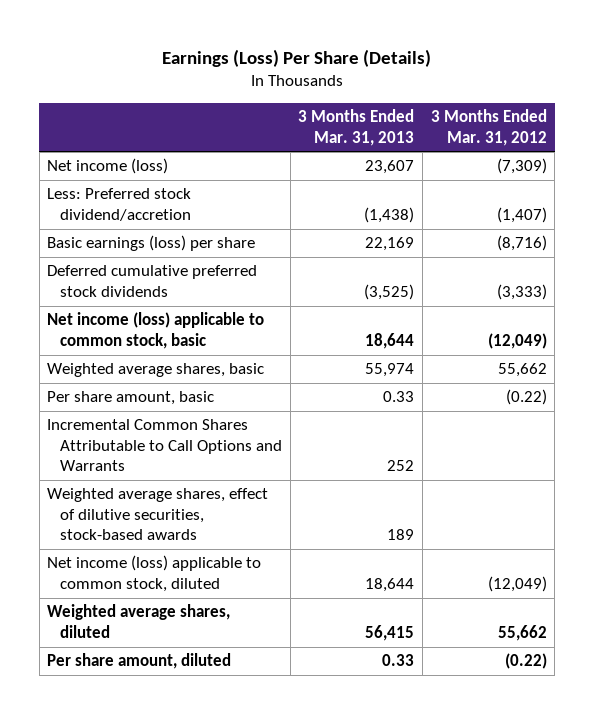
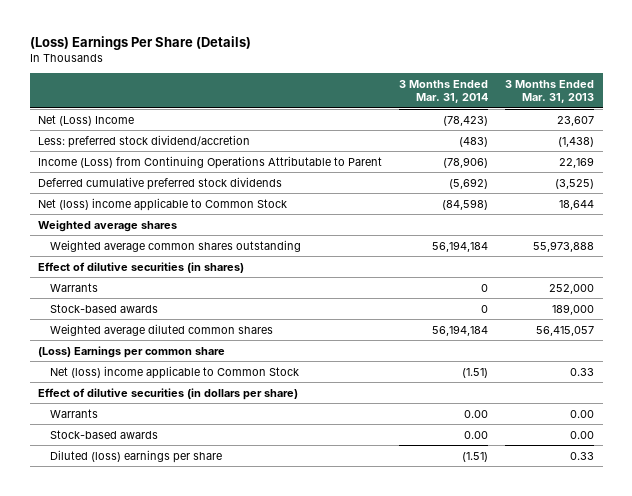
- Earnings (Loss) Per Share (Details)
+ (Loss) Earnings Per Share (Details)
- | 3 Months Ended Mar. 31, 2013 | 3 Months Ended Mar. 31, 2012
+ | 3 Months Ended Mar. 31, 2014 | 3 Months Ended Mar. 31, 2013
- Net income (loss) | 23,607 | (7,309)
- Less: Preferred stock dividend/accretion | (1,438) | (1,407)
- Basic earnings (loss) per share | 22,169 | (8,716)
+ Net (Loss) Income | (78,423) | 23,607
+ Less: preferred stock dividend/accretion | (483) | (1,438)
+ Income (Loss) from Continuing Operations Attributable to Parent | (78,906) | 22,169
- Net income (loss) applicable to common stock, basic | 18,644 | (12,049)
- Weighted average shares, basic | 55,974 | 55,662
- Per share amount, basic | 0.33 | (0.22)
- Incremental Common Shares Attributable to Call Options and Warrants | 252 |
- Weighted average shares, effect of dilutive securities, stock-based awards | 189 |
- Net income (loss) applicable to common stock, diluted | 18,644 | (12,049)
- Weighted average shares, diluted | 56,415 | 55,662
- Per share amount, diluted | 0.33 | (0.22)
+ Net (loss) income applicable to Common Stock | (84,598) | 18,644
+ Weighted average shares
+ Weighted average common shares outstanding | 56,194,184 | 55,973,888
+ Effect of dilutive securities (in shares)
+ Warrants | 0 | 252,000
+ Stock-based awards | 0 | 189,000
+ Weighted average diluted common shares | 56,194,184 | 56,415,057
+ (Loss) Earnings per common share
+ Net (loss) income applicable to Common Stock | (1.51) | 0.33
+ Effect of dilutive securities (in dollars per share)
+ Warrants | 0.00 | 0.00
+ Stock-based awards | 0.00 | 0.00
+ Diluted (loss) earnings per share | (1.51) | 0.33

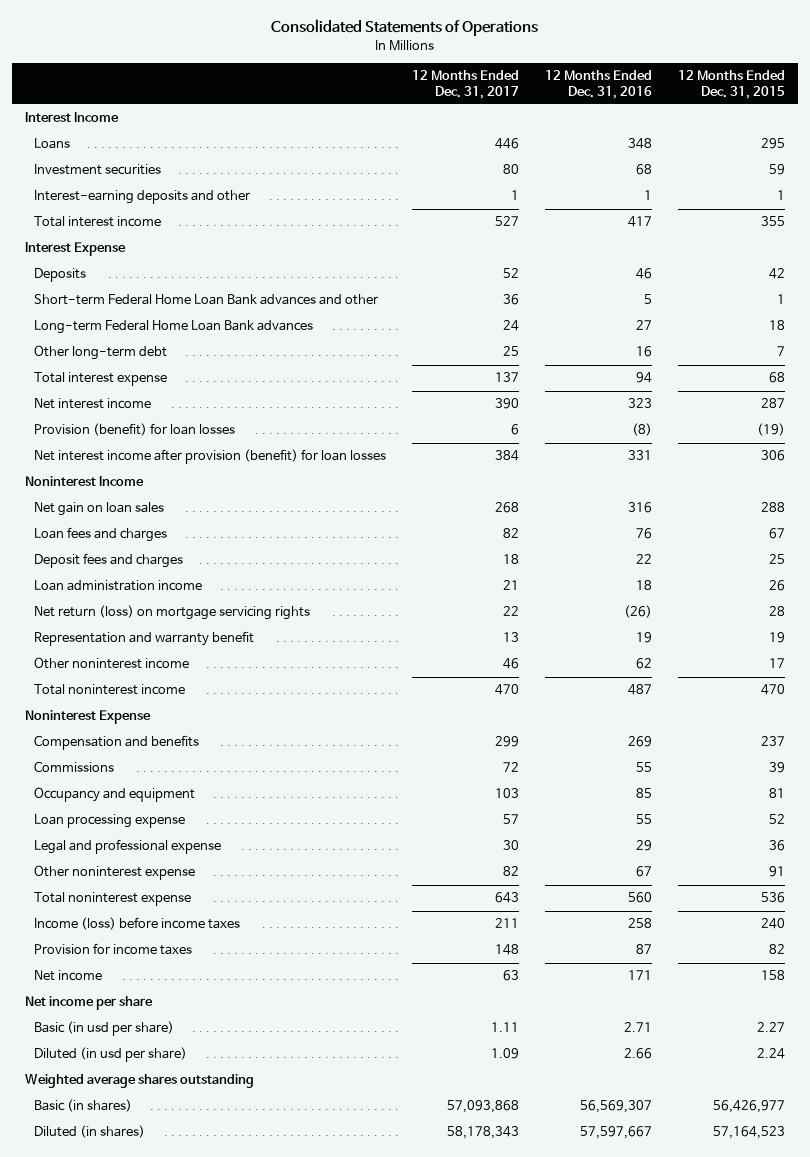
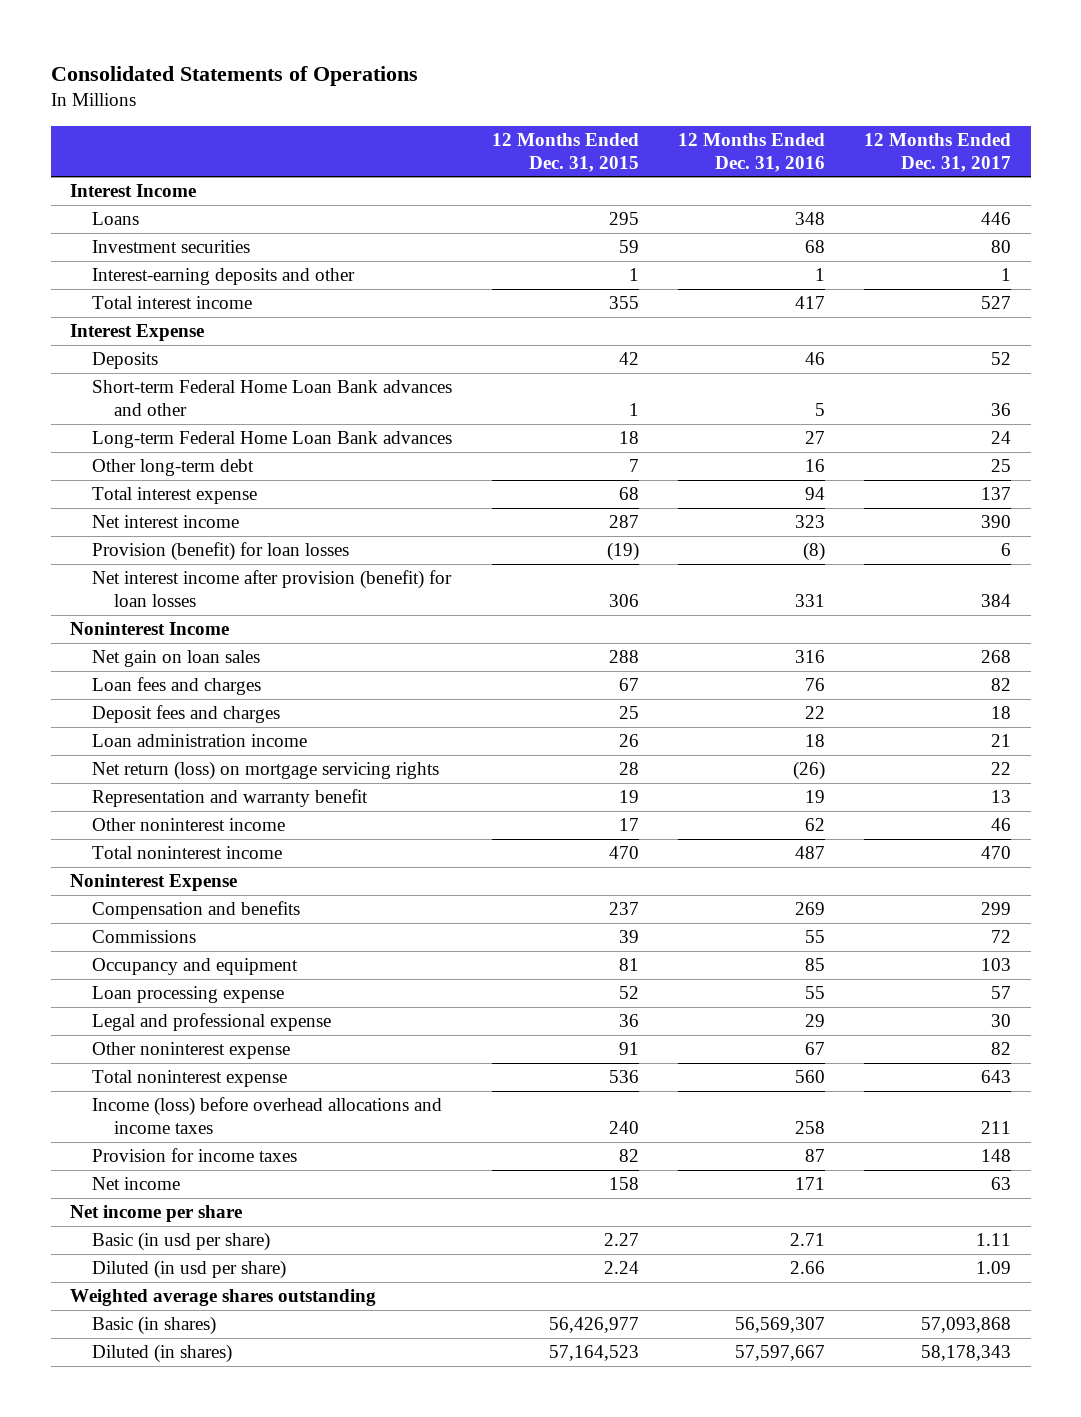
- | 12 Months Ended Dec. 31, 2017 | 12 Months Ended Dec. 31, 2016 | 12 Months Ended Dec. 31, 2015
+ | 12 Months Ended Dec. 31, 2015 | 12 Months Ended Dec. 31, 2016 | 12 Months Ended Dec. 31, 2017
- Income (loss) before income taxes | 211 | 258 | 240
+ Income (loss) before overhead allocations and income taxes | 240 | 258 | 211

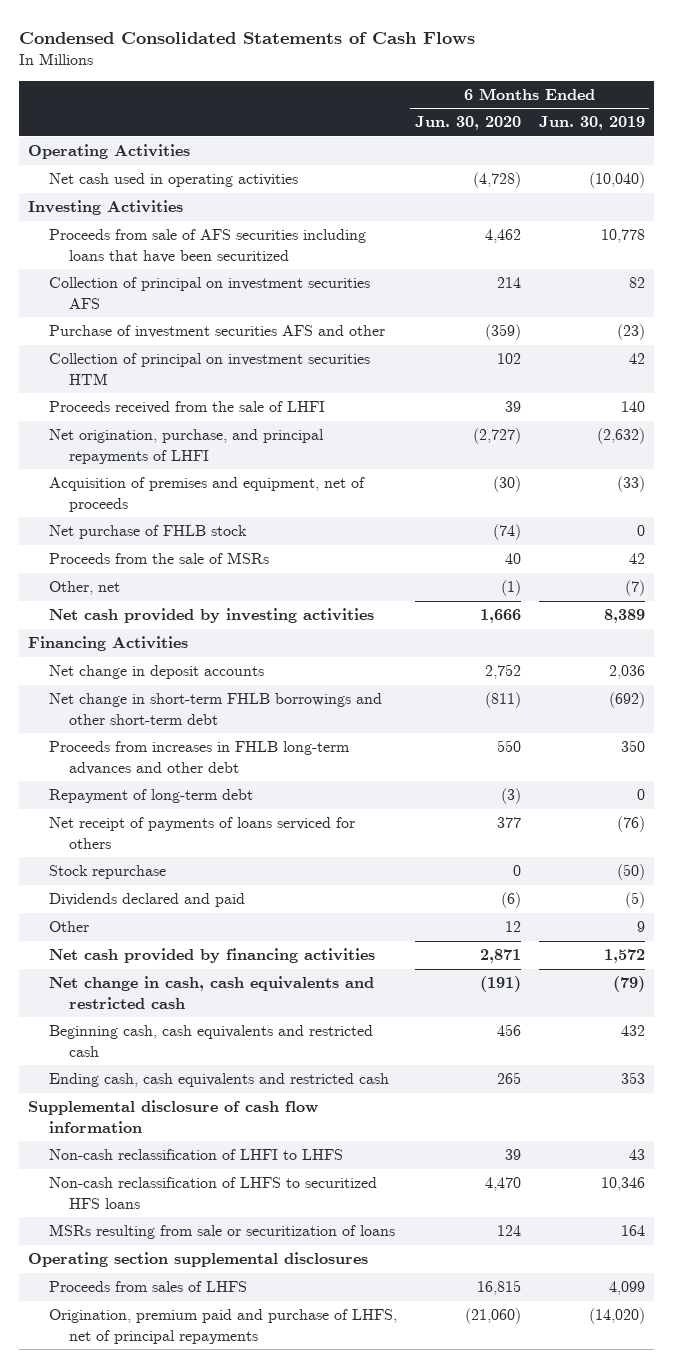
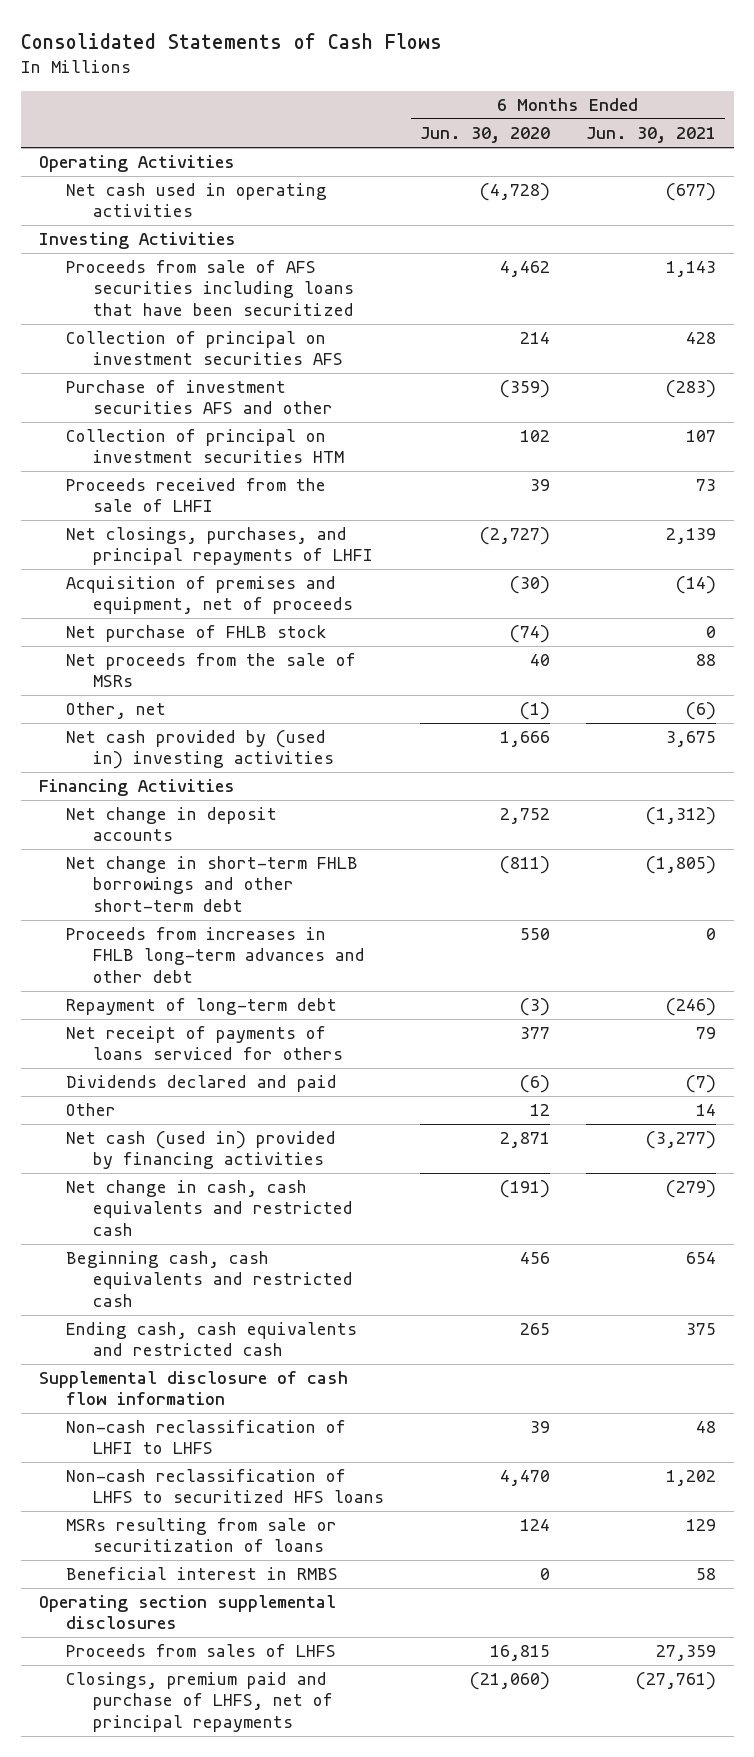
- Condensed Consolidated Statements of Cash Flows
+ Consolidated Statements of Cash Flows
- | 6 Months Ended Jun. 30, 2020 | 6 Months Ended Jun. 30, 2019
+ | 6 Months Ended Jun. 30, 2020 | 6 Months Ended Jun. 30, 2021
- Net origination, purchase, and principal repayments of LHFI | (2,727) | (2,632)
+ Net closings, purchases, and principal repayments of LHFI | (2,727) | 2,139
- Proceeds from the sale of MSRs | 40 | 42
+ Net proceeds from the sale of MSRs | 40 | 88
- Net cash provided by investing activities | 1,666 | 8,389
+ Net cash provided by (used in) investing activities | 1,666 | 3,675
- Stock repurchase | 0 | (50)
- Net cash provided by financing activities | 2,871 | 1,572
+ Net cash (used in) provided by financing activities | 2,871 | (3,277)
+ Beneficial interest in RMBS | 0 | 58
- Origination, premium paid and purchase of LHFS, net of principal repayments | (21,060) | (14,020)
+ Closings, premium paid and purchase of LHFS, net of principal repayments | (21,060) | (27,761)

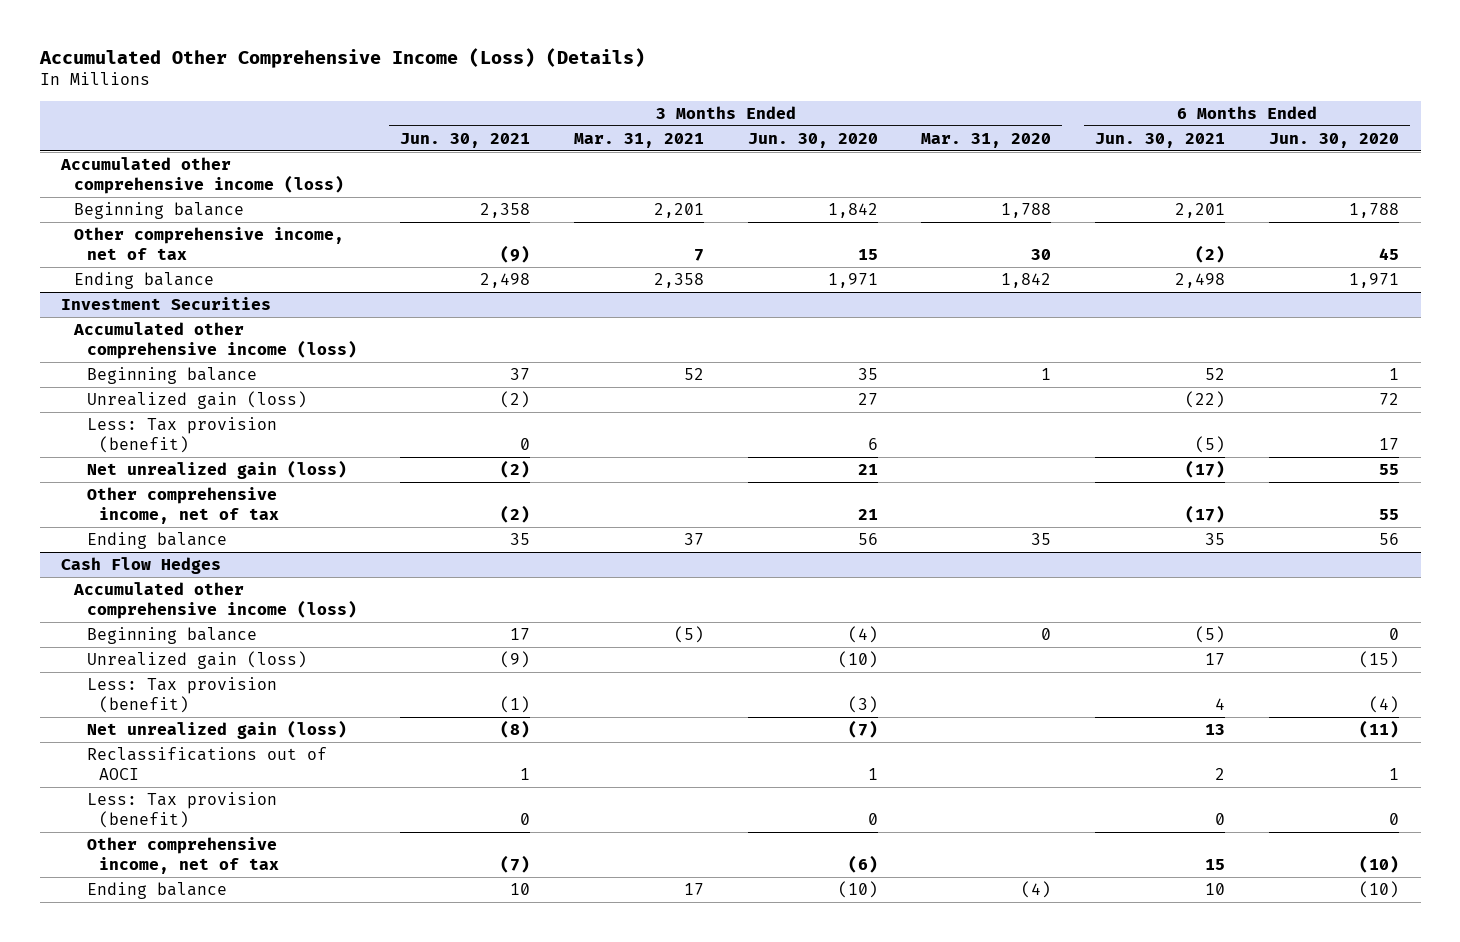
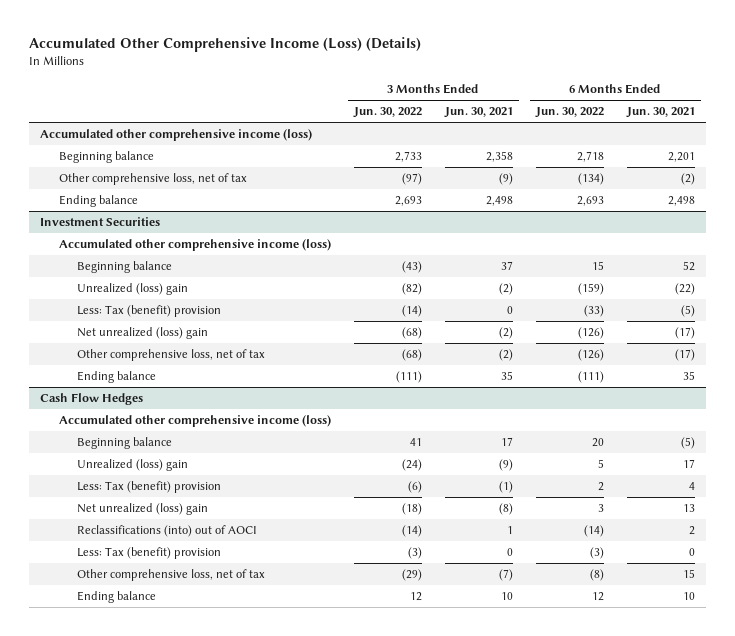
- | 3 Months Ended Jun. 30, 2021 | 3 Months Ended Mar. 31, 2021 | 3 Months Ended Jun. 30, 2020 | 3 Months Ended Mar. 31, 2020 | 6 Months Ended Jun. 30, 2021 | 6 Months Ended Jun. 30, 2020
+ | 3 Months Ended Jun. 30, 2022 | 3 Months Ended Jun. 30, 2021 | 6 Months Ended Jun. 30, 2022 | 6 Months Ended Jun. 30, 2021
- Other comprehensive income, net of tax | (9) | 7 | 15 | 30 | (2) | 45
+ Other comprehensive loss, net of tax | (97) | (9) | (134) | (2)
@ Investment Securities
- Unrealized gain (loss) | (2) | | 27 | | (22) | 72
- Less: Tax provision (benefit) | 0 | | 6 | | (5) | 17
- Net unrealized gain (loss) | (2) | | 21 | | (17) | 55
- Other comprehensive income, net of tax | (2) | | 21 | | (17) | 55
+ Unrealized (loss) gain | (82) | (2) | (159) | (22)
+ Less: Tax (benefit) provision | (14) | 0 | (33) | (5)
+ Net unrealized (loss) gain | (68) | (2) | (126) | (17)
+ Other comprehensive loss, net of tax | (68) | (2) | (126) | (17)
@ Cash Flow Hedges
- Unrealized gain (loss) | (9) | | (10) | | 17 | (15)
- Less: Tax provision (benefit) | (1) | | (3) | | 4 | (4)
- Net unrealized gain (loss) | (8) | | (7) | | 13 | (11)
- Reclassifications out of AOCI | 1 | | 1 | | 2 | 1
- Less: Tax provision (benefit) | 0 | | 0 | | 0 | 0
- Other comprehensive income, net of tax | (7) | | (6) | | 15 | (10)
+ Unrealized (loss) gain | (24) | (9) | 5 | 17
+ Less: Tax (benefit) provision | (6) | (1) | 2 | 4
+ Net unrealized (loss) gain | (18) | (8) | 3 | 13
+ Reclassifications (into) out of AOCI | (14) | 1 | (14) | 2
+ Less: Tax (benefit) provision | (3) | 0 | (3) | 0
+ Other comprehensive loss, net of tax | (29) | (7) | (8) | 15

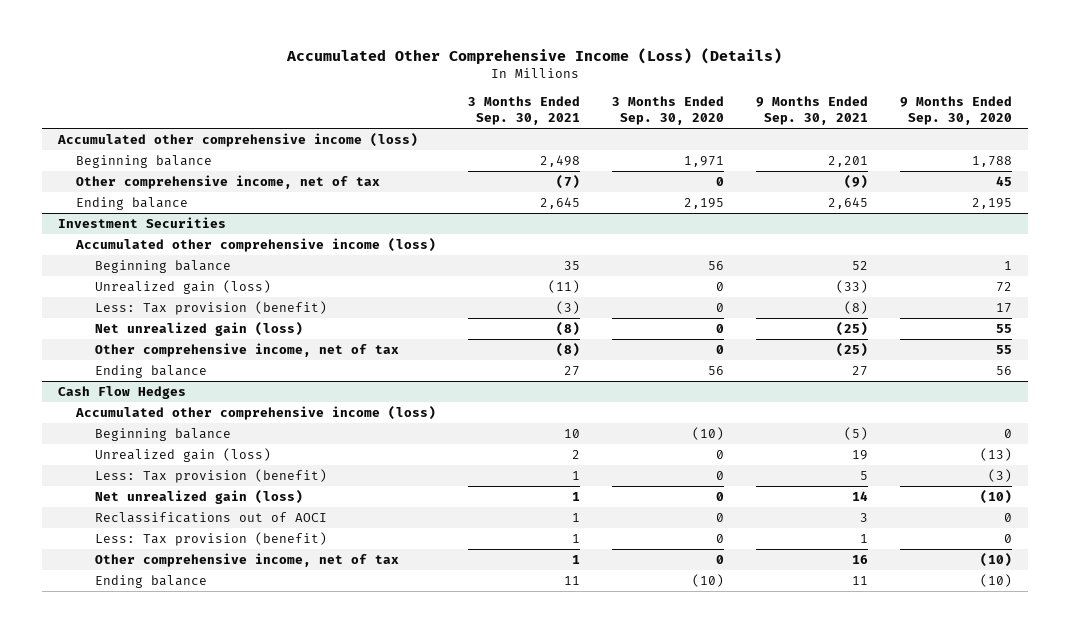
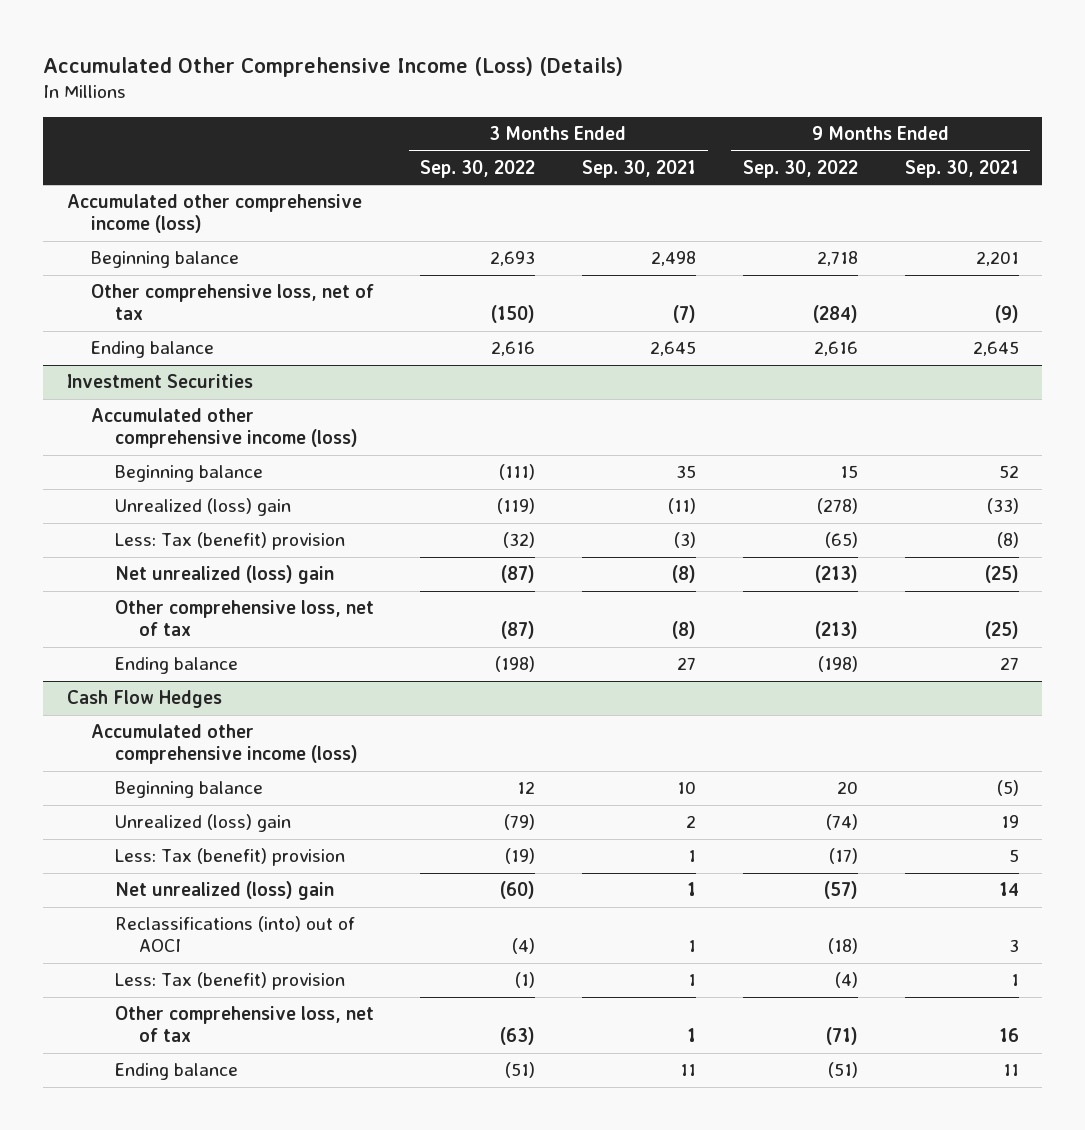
- | 3 Months Ended Sep. 30, 2021 | 3 Months Ended Sep. 30, 2020 | 9 Months Ended Sep. 30, 2021 | 9 Months Ended Sep. 30, 2020
+ | 3 Months Ended Sep. 30, 2022 | 3 Months Ended Sep. 30, 2021 | 9 Months Ended Sep. 30, 2022 | 9 Months Ended Sep. 30, 2021
- Other comprehensive income, net of tax | (7) | 0 | (9) | 45
+ Other comprehensive loss, net of tax | (150) | (7) | (284) | (9)
@ Investment Securities
- Unrealized gain (loss) | (11) | 0 | (33) | 72
- Less: Tax provision (benefit) | (3) | 0 | (8) | 17
- Net unrealized gain (loss) | (8) | 0 | (25) | 55
- Other comprehensive income, net of tax | (8) | 0 | (25) | 55
+ Unrealized (loss) gain | (119) | (11) | (278) | (33)
+ Less: Tax (benefit) provision | (32) | (3) | (65) | (8)
+ Net unrealized (loss) gain | (87) | (8) | (213) | (25)
+ Other comprehensive loss, net of tax | (87) | (8) | (213) | (25)
@ Cash Flow Hedges
- Unrealized gain (loss) | 2 | 0 | 19 | (13)
- Less: Tax provision (benefit) | 1 | 0 | 5 | (3)
- Net unrealized gain (loss) | 1 | 0 | 14 | (10)
- Reclassifications out of AOCI | 1 | 0 | 3 | 0
- Less: Tax provision (benefit) | 1 | 0 | 1 | 0
- Other comprehensive income, net of tax | 1 | 0 | 16 | (10)
+ Unrealized (loss) gain | (79) | 2 | (74) | 19
+ Less: Tax (benefit) provision | (19) | 1 | (17) | 5
+ Net unrealized (loss) gain | (60) | 1 | (57) | 14
+ Reclassifications (into) out of AOCI | (4) | 1 | (18) | 3
+ Less: Tax (benefit) provision | (1) | 1 | (4) | 1
+ Other comprehensive loss, net of tax | (63) | 1 | (71) | 16

